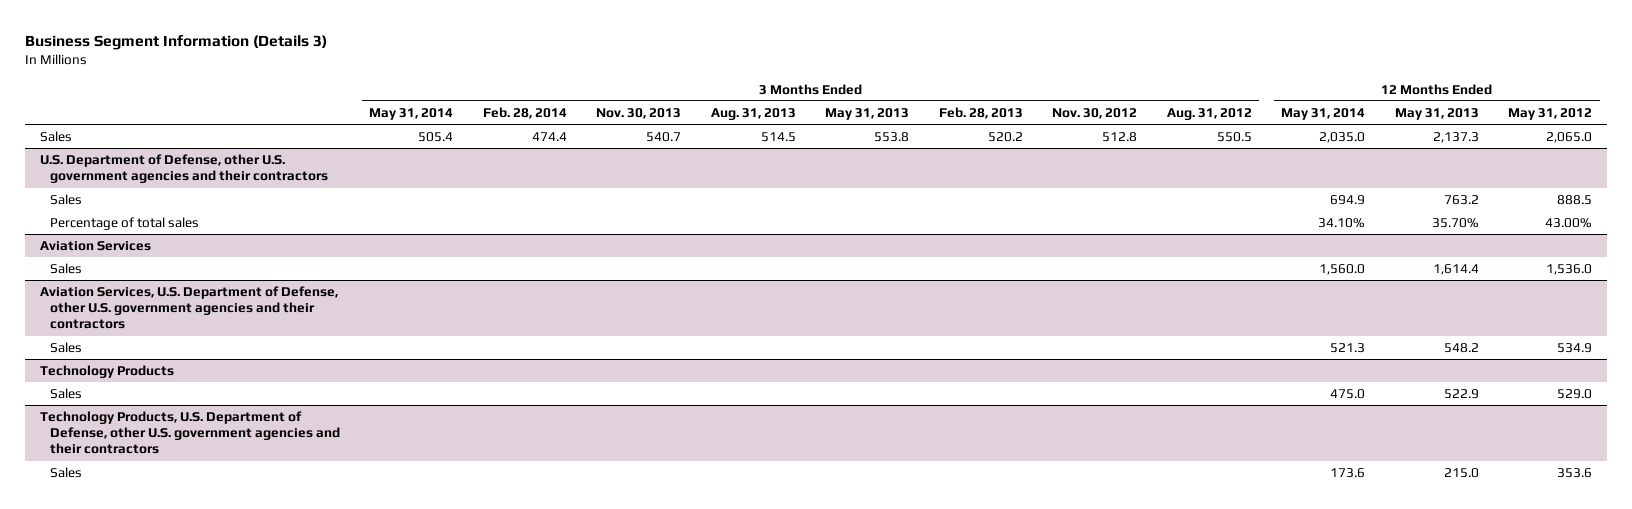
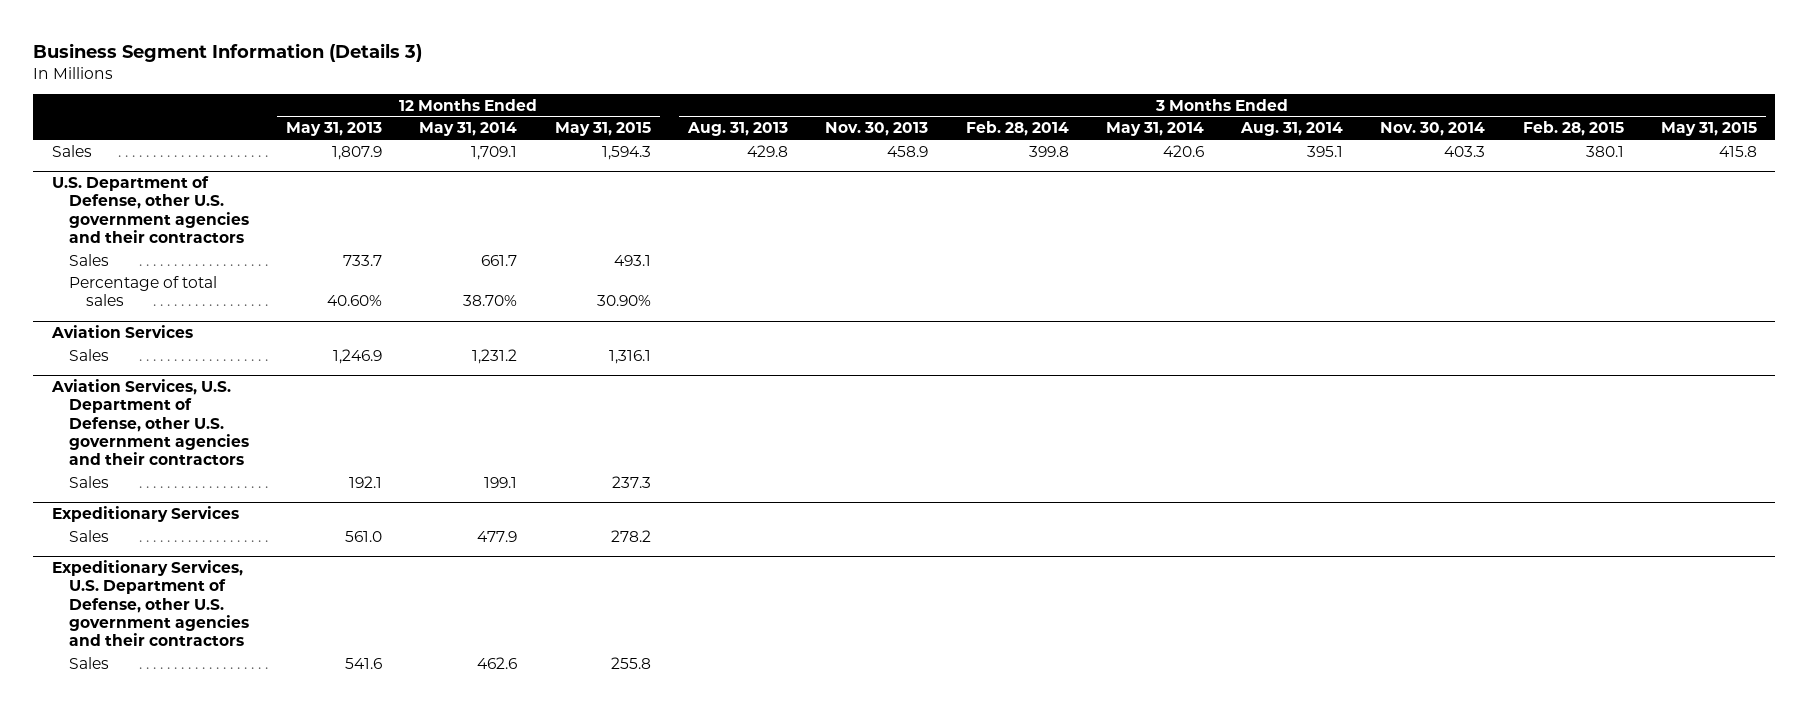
- | 3 Months Ended May 31, 2014 | 3 Months Ended Feb. 28, 2014 | 3 Months Ended Nov. 30, 2013 | 3 Months Ended Aug. 31, 2013 | 3 Months Ended May 31, 2013 | 3 Months Ended Feb. 28, 2013 | 3 Months Ended Nov. 30, 2012 | 3 Months Ended Aug. 31, 2012 | 12 Months Ended May 31, 2014 | 12 Months Ended May 31, 2013 | 12 Months Ended May 31, 2012
+ | 12 Months Ended May 31, 2013 | 12 Months Ended May 31, 2014 | 12 Months Ended May 31, 2015 | 3 Months Ended Aug. 31, 2013 | 3 Months Ended Nov. 30, 2013 | 3 Months Ended Feb. 28, 2014 | 3 Months Ended May 31, 2014 | 3 Months Ended Aug. 31, 2014 | 3 Months Ended Nov. 30, 2014 | 3 Months Ended Feb. 28, 2015 | 3 Months Ended May 31, 2015
- Sales | 505.4 | 474.4 | 540.7 | 514.5 | 553.8 | 520.2 | 512.8 | 550.5 | 2,035.0 | 2,137.3 | 2,065.0
+ Sales | 1,807.9 | 1,709.1 | 1,594.3 | 429.8 | 458.9 | 399.8 | 420.6 | 395.1 | 403.3 | 380.1 | 415.8
@ U.S. Department of Defense, other U.S. government agencies and their contractors
- Sales | | | | | | | | | 694.9 | 763.2 | 888.5
- Percentage of total sales | | | | | | | | | 34.10% | 35.70% | 43.00%
+ Sales | 733.7 | 661.7 | 493.1 | | | | | | | |
+ Percentage of total sales | 40.60% | 38.70% | 30.90% | | | | | | | |
@ Aviation Services
- Sales | | | | | | | | | 1,560.0 | 1,614.4 | 1,536.0
+ Sales | 1,246.9 | 1,231.2 | 1,316.1 | | | | | | | |
@ Aviation Services, U.S. Department of Defense, other U.S. government agencies and their contractors
- Sales | | | | | | | | | 521.3 | 548.2 | 534.9
- Technology Products
- Sales | | | | | | | | | 475.0 | 522.9 | 529.0
- Technology Products, U.S. Department of Defense, other U.S. government agencies and their contractors
- Sales | | | | | | | | | 173.6 | 215.0 | 353.6
@ Aviation Services, U.S. Department of Defense, other U.S. government agencies and their contractors
+ Sales | 192.1 | 199.1 | 237.3 | | | | | | | |
+ Expeditionary Services
+ Sales | 561.0 | 477.9 | 278.2 | | | | | | | |
+ Expeditionary Services, U.S. Department of Defense, other U.S. government agencies and their contractors
+ Sales | 541.6 | 462.6 | 255.8 | | | | | | | |

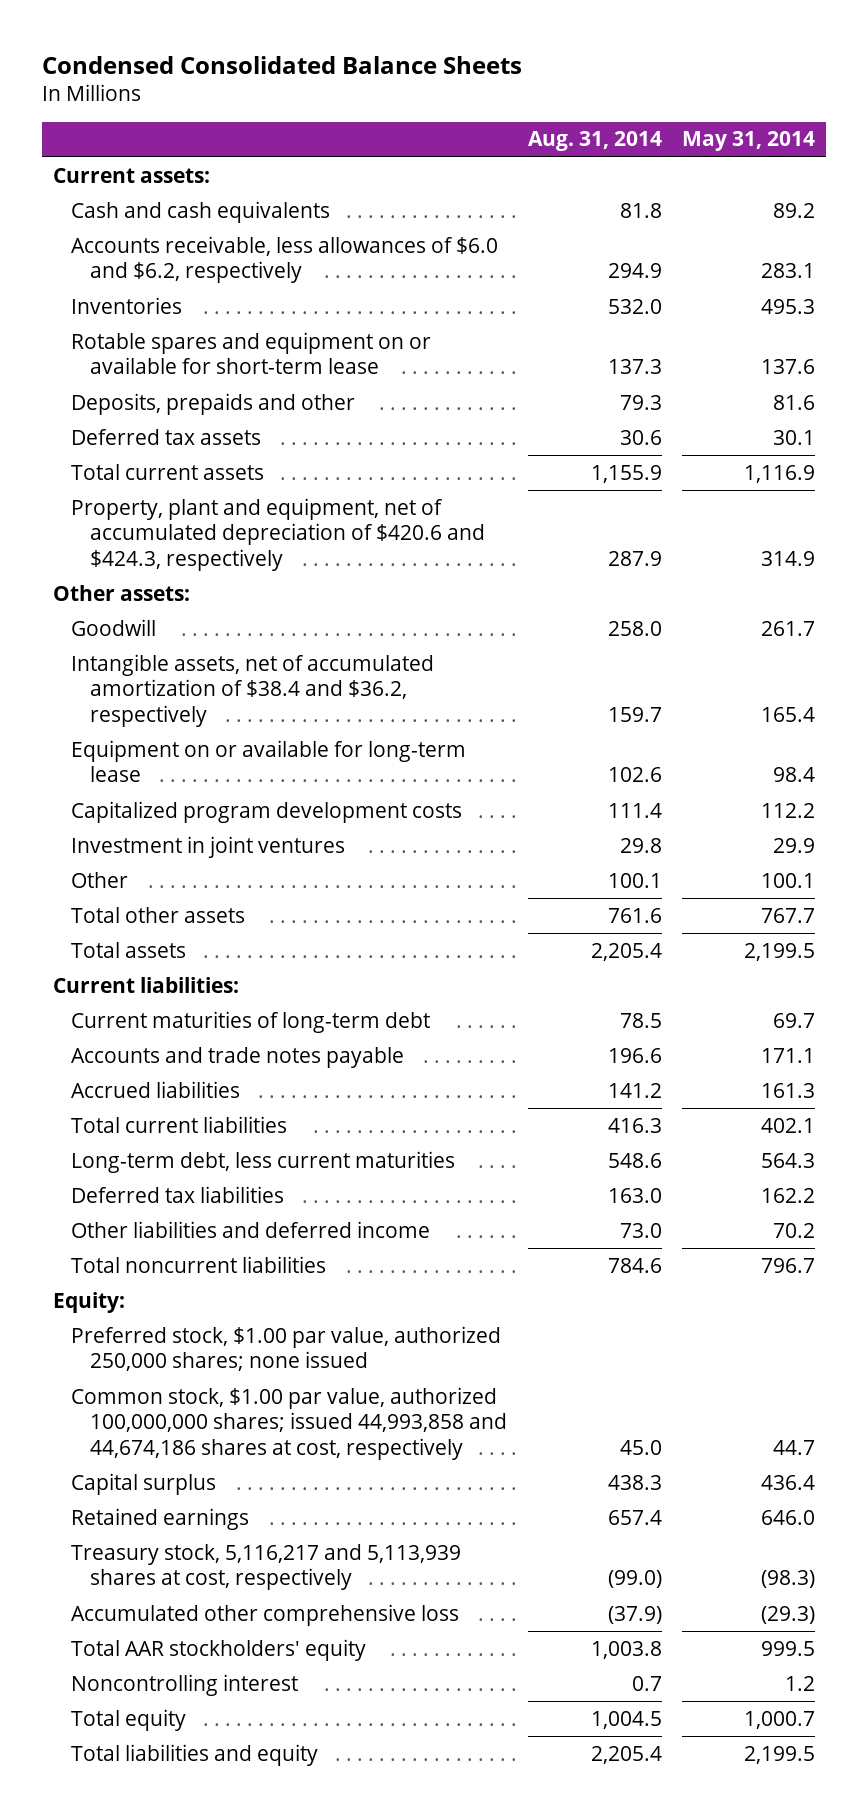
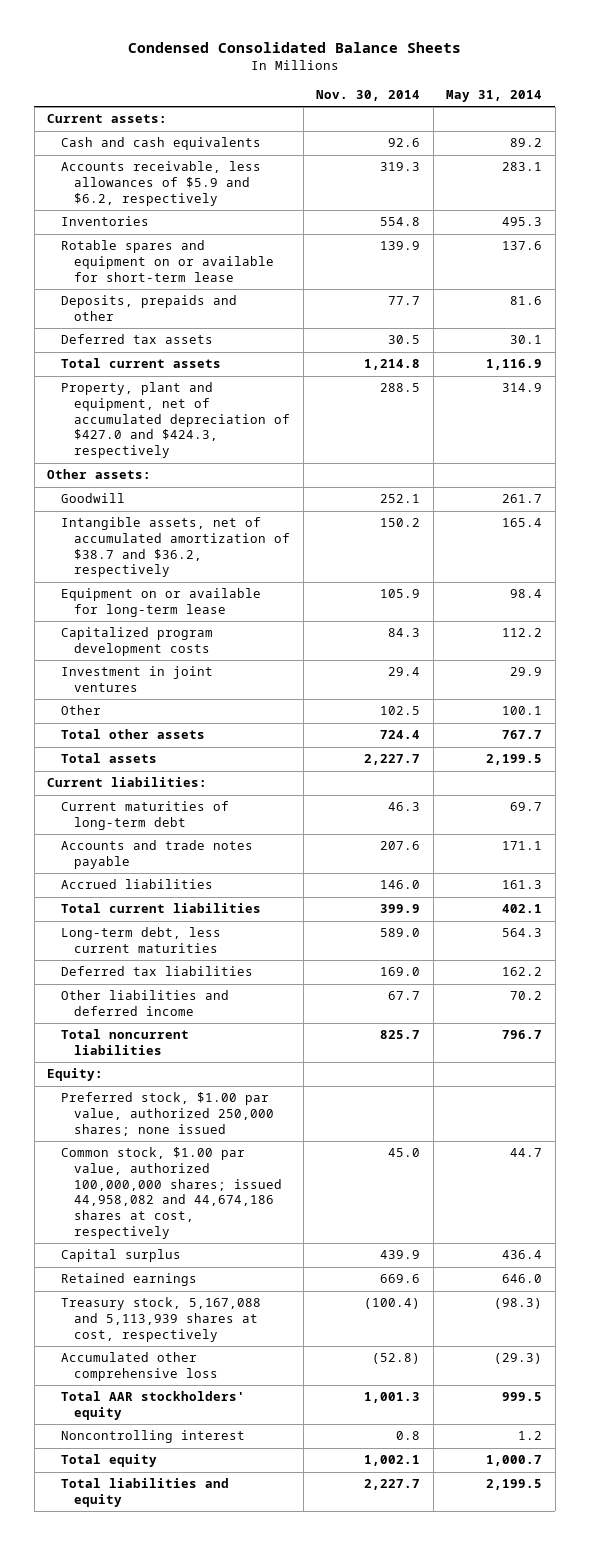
- | Aug. 31, 2014 | May 31, 2014
+ | Nov. 30, 2014 | May 31, 2014
- Accounts receivable, less allowances of $6.0 and $6.2, respectively | 294.9 | 283.1
+ Accounts receivable, less allowances of $5.9 and $6.2, respectively | 319.3 | 283.1
- Property, plant and equipment, net of accumulated depreciation of $420.6 and $424.3, respectively | 287.9 | 314.9
+ Property, plant and equipment, net of accumulated depreciation of $427.0 and $424.3, respectively | 288.5 | 314.9
- Intangible assets, net of accumulated amortization of $38.4 and $36.2, respectively | 159.7 | 165.4
+ Intangible assets, net of accumulated amortization of $38.7 and $36.2, respectively | 150.2 | 165.4
- Common stock, $1.00 par value, authorized 100,000,000 shares; issued 44,993,858 and 44,674,186 shares at cost, respectively | 45.0 | 44.7
+ Common stock, $1.00 par value, authorized 100,000,000 shares; issued 44,958,082 and 44,674,186 shares at cost, respectively | 45.0 | 44.7
- Treasury stock, 5,116,217 and 5,113,939 shares at cost, respectively | (99.0) | (98.3)
+ Treasury stock, 5,167,088 and 5,113,939 shares at cost, respectively | (100.4) | (98.3)

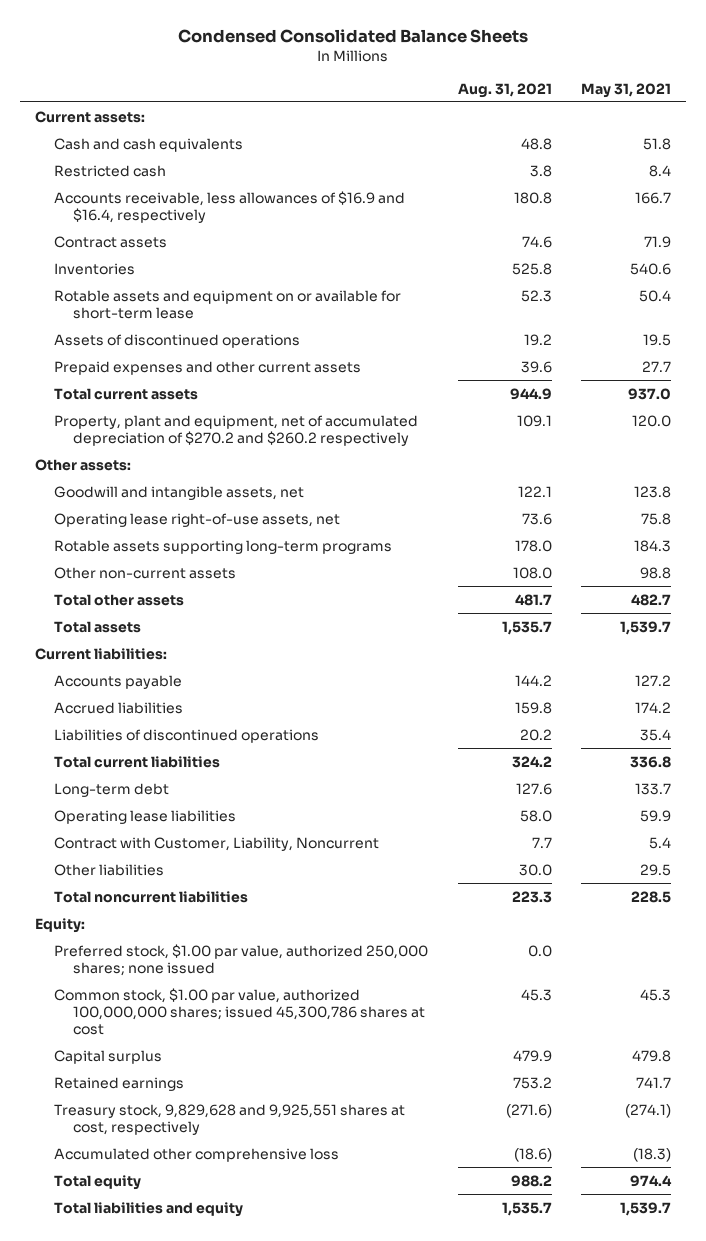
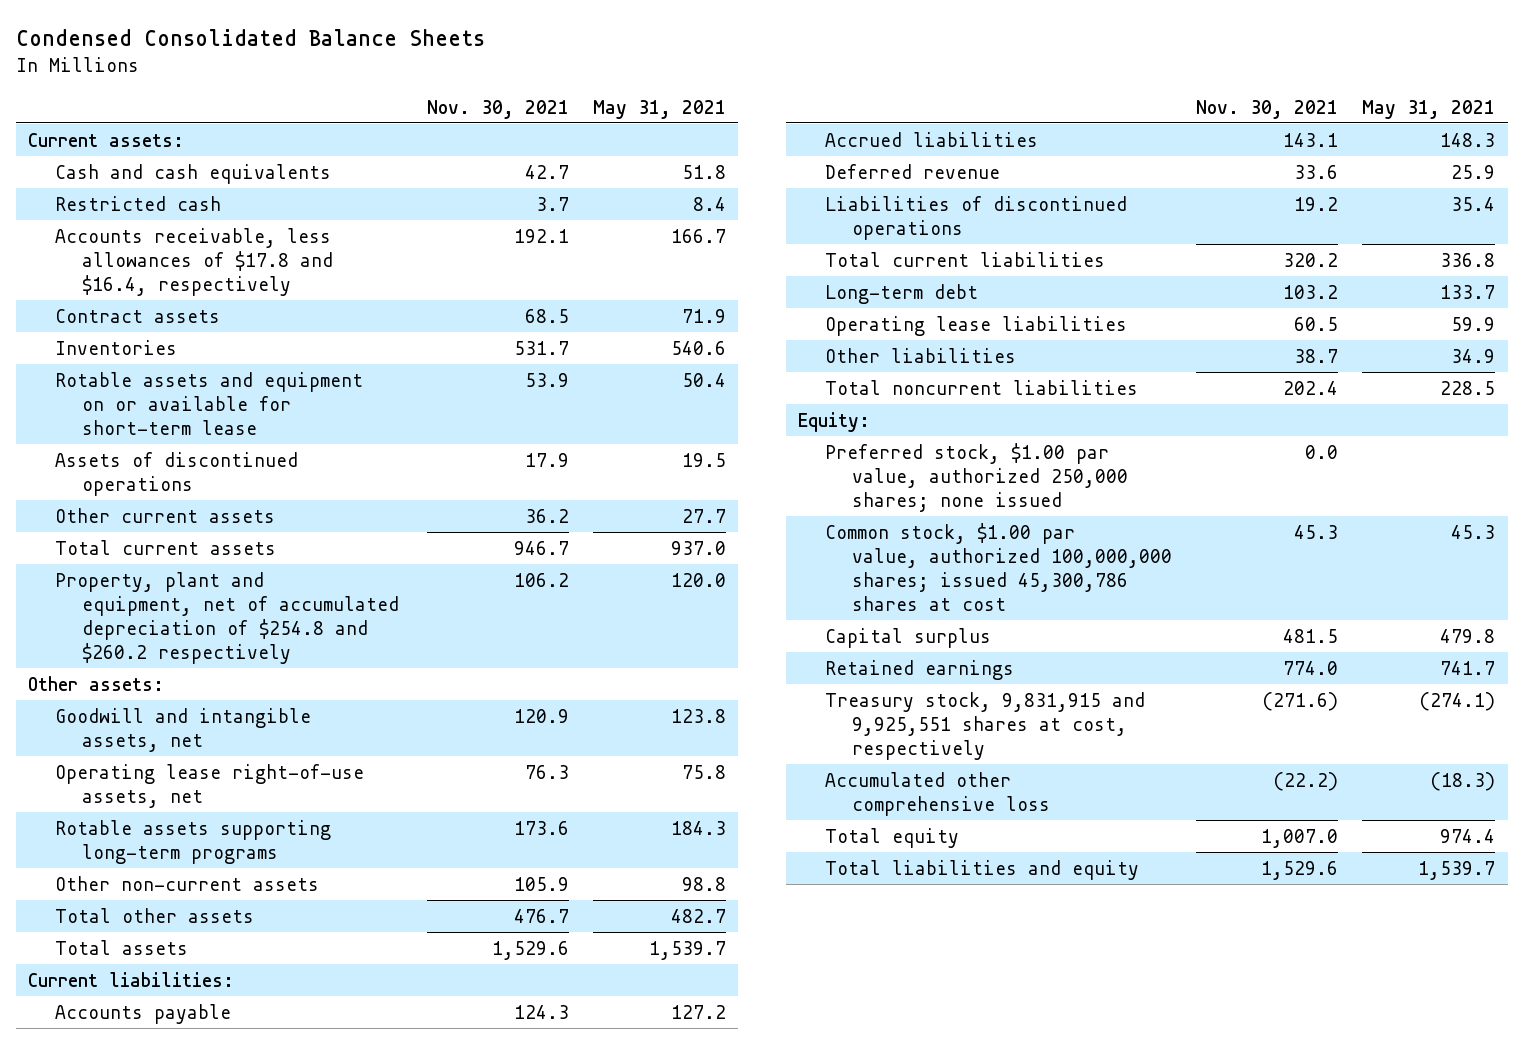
- | Aug. 31, 2021 | May 31, 2021
+ | Nov. 30, 2021 | May 31, 2021
- Accounts receivable, less allowances of $16.9 and $16.4, respectively | 180.8 | 166.7
+ Accounts receivable, less allowances of $17.8 and $16.4, respectively | 192.1 | 166.7
- Prepaid expenses and other current assets | 39.6 | 27.7
+ Other current assets | 36.2 | 27.7
- Property, plant and equipment, net of accumulated depreciation of $270.2 and $260.2 respectively | 109.1 | 120.0
+ Property, plant and equipment, net of accumulated depreciation of $254.8 and $260.2 respectively | 106.2 | 120.0
- Accrued liabilities | 159.8 | 174.2
+ Accrued liabilities | 143.1 | 148.3
+ Deferred revenue | 33.6 | 25.9
- Contract with Customer, Liability, Noncurrent | 7.7 | 5.4
- Other liabilities | 30.0 | 29.5
+ Other liabilities | 38.7 | 34.9
- Treasury stock, 9,829,628 and 9,925,551 shares at cost, respectively | (271.6) | (274.1)
+ Treasury stock, 9,831,915 and 9,925,551 shares at cost, respectively | (271.6) | (274.1)

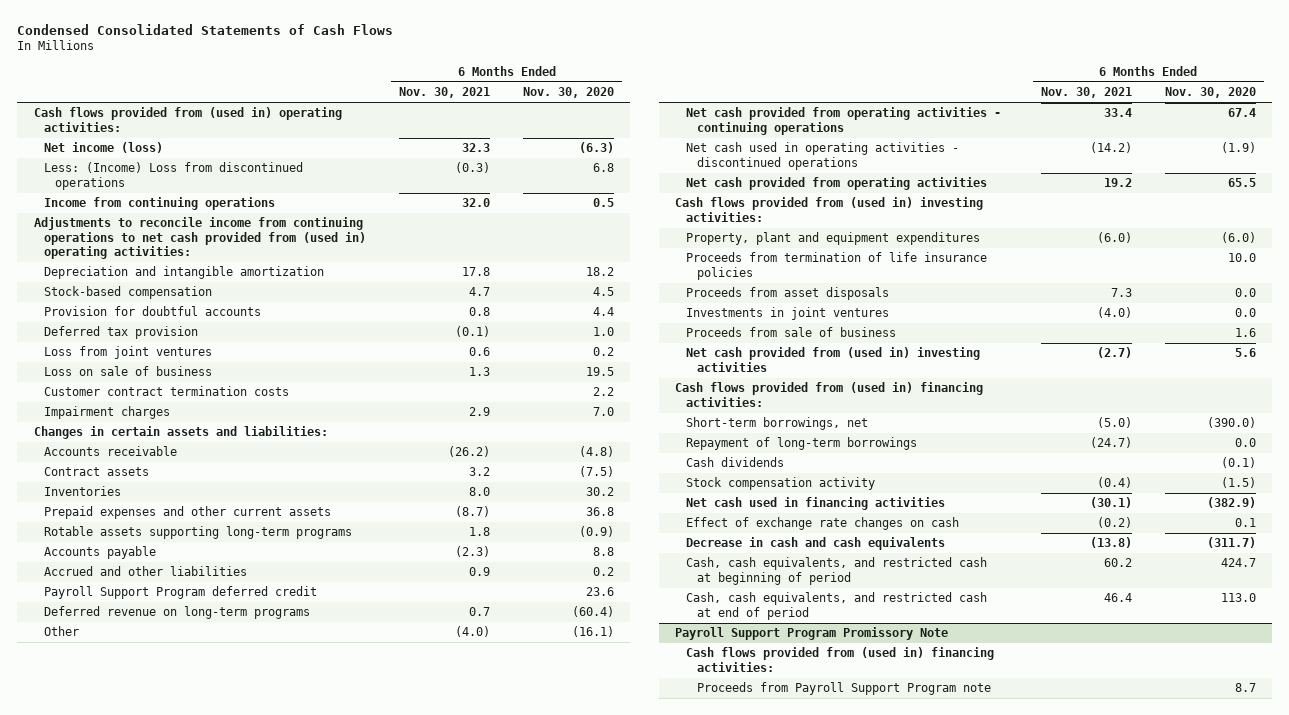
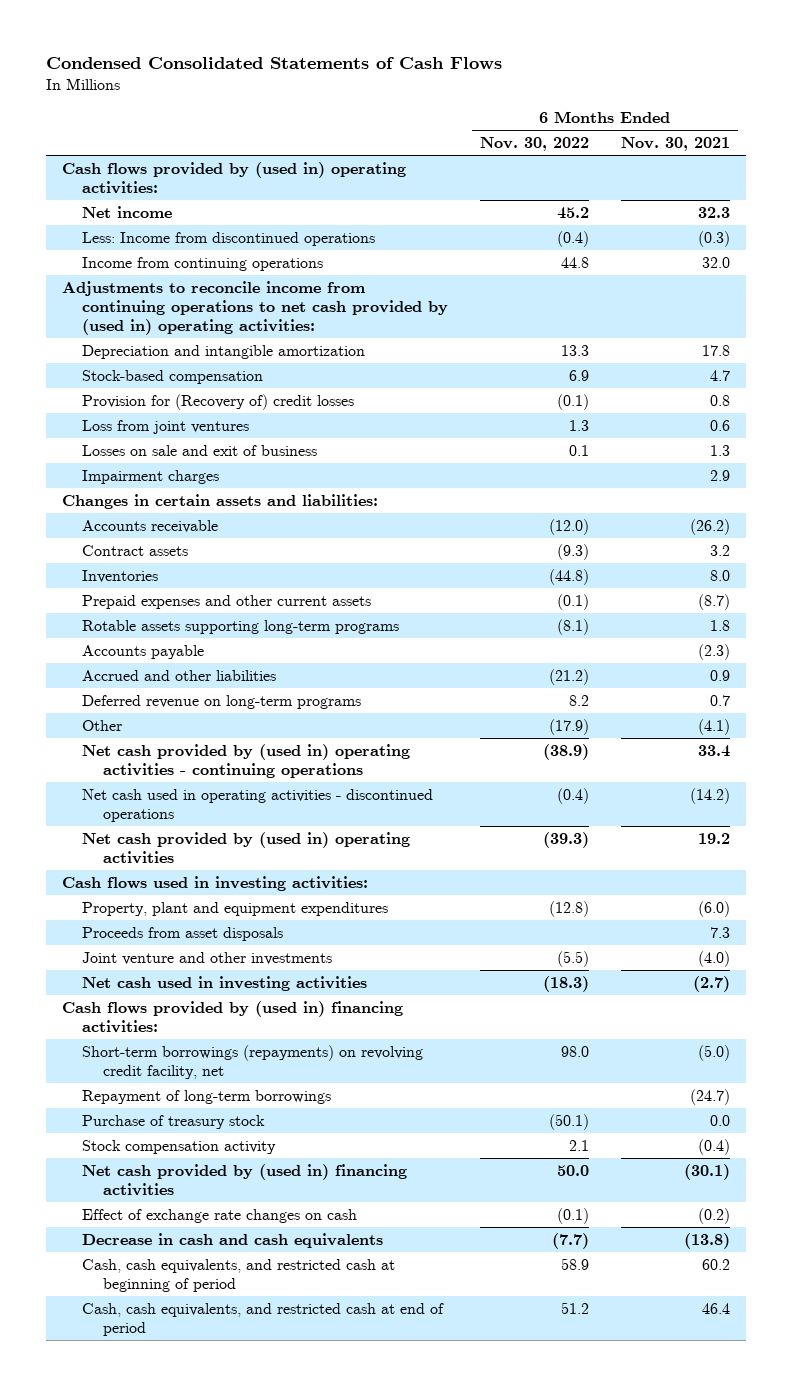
- | 6 Months Ended Nov. 30, 2021 | 6 Months Ended Nov. 30, 2020
+ | 6 Months Ended Nov. 30, 2022 | 6 Months Ended Nov. 30, 2021
- Cash flows provided from (used in) operating activities:
- Net income (loss) | 32.3 | (6.3)
- Less: (Income) Loss from discontinued operations | (0.3) | 6.8
+ Cash flows provided by (used in) operating activities:
+ Net income | 45.2 | 32.3
+ Less: Income from discontinued operations | (0.4) | (0.3)
- Adjustments to reconcile income from continuing operations to net cash provided from (used in) operating activities:
+ Adjustments to reconcile income from continuing operations to net cash provided by (used in) operating activities:
- Provision for doubtful accounts | 0.8 | 4.4
- Deferred tax provision | (0.1) | 1.0
+ Provision for (Recovery of) credit losses | (0.1) | 0.8
- Loss on sale of business | 1.3 | 19.5
- Customer contract termination costs | | 2.2
+ Losses on sale and exit of business | 0.1 | 1.3
- Payroll Support Program deferred credit | | 23.6
- Other | (4.0) | (16.1)
- Net cash provided from operating activities - continuing operations | 33.4 | 67.4
+ Other | (17.9) | (4.1)
+ Net cash provided by (used in) operating activities - continuing operations | (38.9) | 33.4
- Net cash provided from operating activities | 19.2 | 65.5
- Cash flows provided from (used in) investing activities:
+ Net cash provided by (used in) operating activities | (39.3) | 19.2
+ Cash flows used in investing activities:
- Proceeds from termination of life insurance policies | | 10.0
- Investments in joint ventures | (4.0) | 0.0
- Proceeds from sale of business | | 1.6
- Net cash provided from (used in) investing activities | (2.7) | 5.6
- Cash flows provided from (used in) financing activities:
- Short-term borrowings, net | (5.0) | (390.0)
+ Joint venture and other investments | (5.5) | (4.0)
+ Net cash used in investing activities | (18.3) | (2.7)
+ Cash flows provided by (used in) financing activities:
+ Short-term borrowings (repayments) on revolving credit facility, net | 98.0 | (5.0)
- Cash dividends | | (0.1)
+ Purchase of treasury stock | (50.1) | 0.0
- Net cash used in financing activities | (30.1) | (382.9)
+ Net cash provided by (used in) financing activities | 50.0 | (30.1)
- Payroll Support Program Promissory Note
- Cash flows provided from (used in) financing activities:
- Proceeds from Payroll Support Program note | | 8.7

